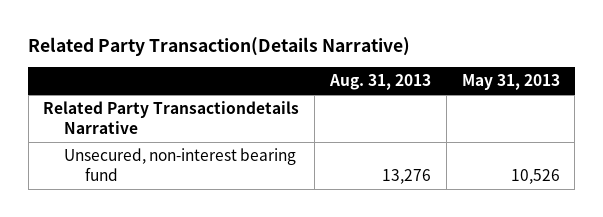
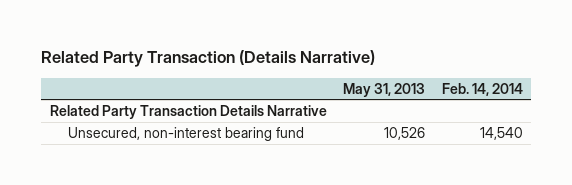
- Related Party Transaction(Details Narrative)
+ Related Party Transaction (Details Narrative)
- | Aug. 31, 2013 | May 31, 2013
+ | May 31, 2013 | Feb. 14, 2014
- Related Party Transactiondetails Narrative
+ Related Party Transaction Details Narrative

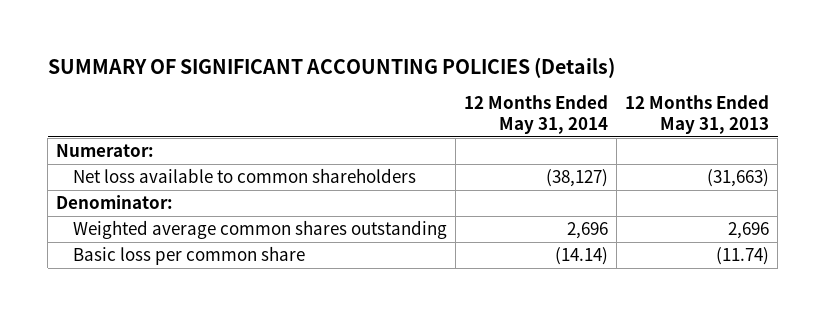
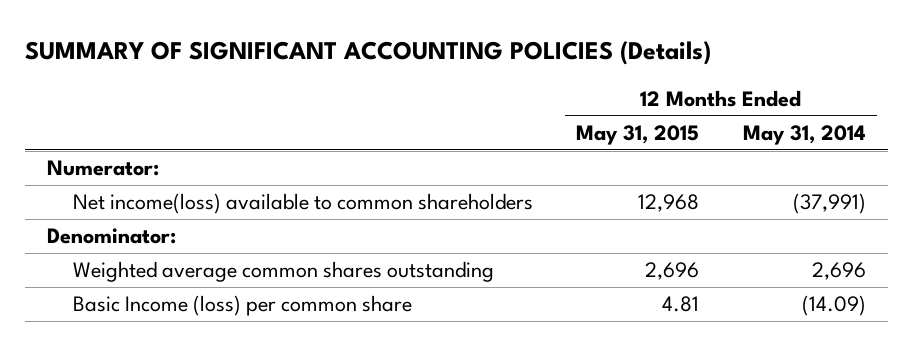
- | 12 Months Ended May 31, 2014 | 12 Months Ended May 31, 2013
+ | 12 Months Ended May 31, 2015 | 12 Months Ended May 31, 2014
- Net loss available to common shareholders | (38,127) | (31,663)
+ Net income(loss) available to common shareholders | 12,968 | (37,991)
- Basic loss per common share | (14.14) | (11.74)
+ Basic Income (loss) per common share | 4.81 | (14.09)

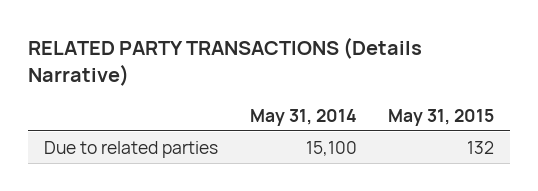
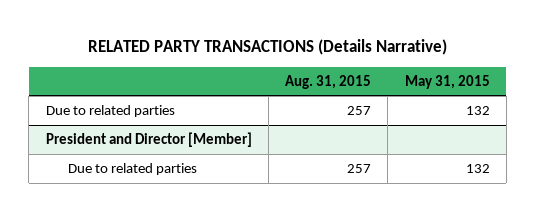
- | May 31, 2014 | May 31, 2015
+ | Aug. 31, 2015 | May 31, 2015
+ President and Director [Member]
+ Due to related parties | 257 | 132

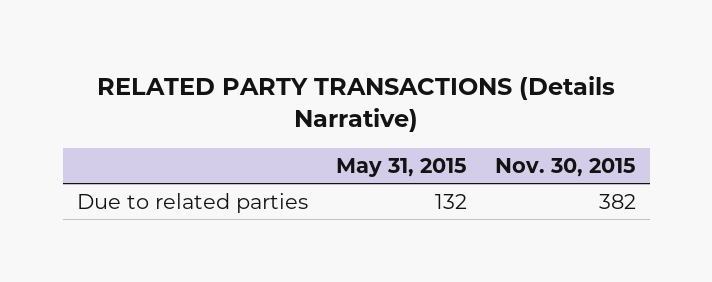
- | Aug. 31, 2015 | May 31, 2015
+ | May 31, 2015 | Nov. 30, 2015
- President and Director [Member]
- Due to related parties | 257 | 132

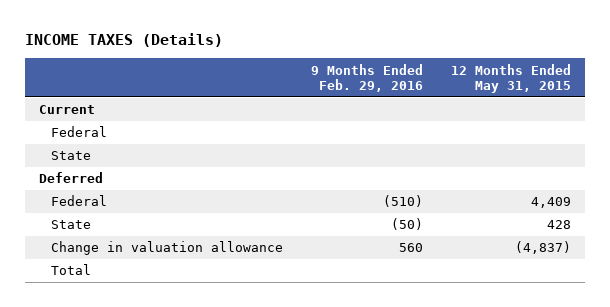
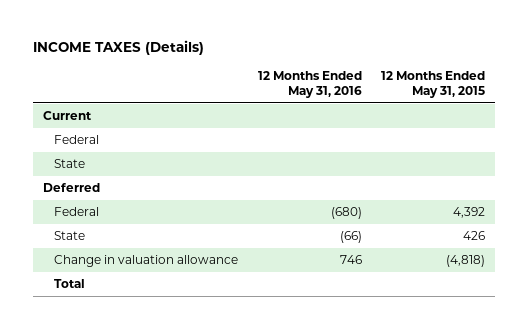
- | 9 Months Ended Feb. 29, 2016 | 12 Months Ended May 31, 2015
+ | 12 Months Ended May 31, 2016 | 12 Months Ended May 31, 2015
- Federal | (510) | 4,409
- State | (50) | 428
- Change in valuation allowance | 560 | (4,837)
+ Federal | (680) | 4,392
+ State | (66) | 426
+ Change in valuation allowance | 746 | (4,818)

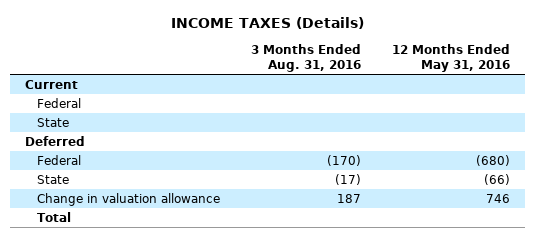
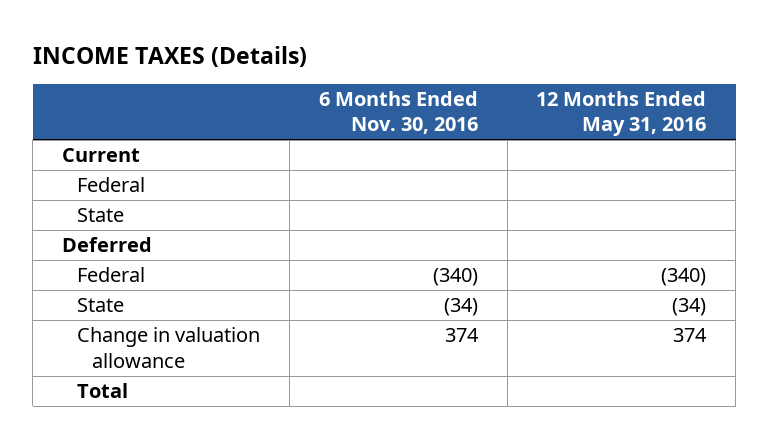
- | 3 Months Ended Aug. 31, 2016 | 12 Months Ended May 31, 2016
+ | 6 Months Ended Nov. 30, 2016 | 12 Months Ended May 31, 2016
- Federal | (170) | (680)
- State | (17) | (66)
- Change in valuation allowance | 187 | 746
+ Federal | (340) | (340)
+ State | (34) | (34)
+ Change in valuation allowance | 374 | 374

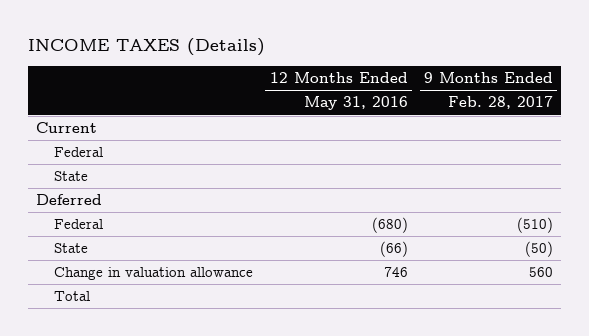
- | 6 Months Ended Nov. 30, 2016 | 12 Months Ended May 31, 2016
+ | 12 Months Ended May 31, 2016 | 9 Months Ended Feb. 28, 2017
- Federal | (340) | (340)
- State | (34) | (34)
- Change in valuation allowance | 374 | 374
+ Federal | (680) | (510)
+ State | (66) | (50)
+ Change in valuation allowance | 746 | 560

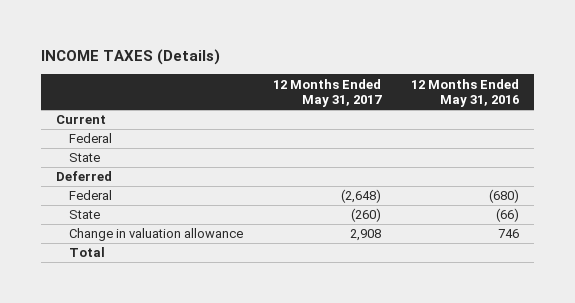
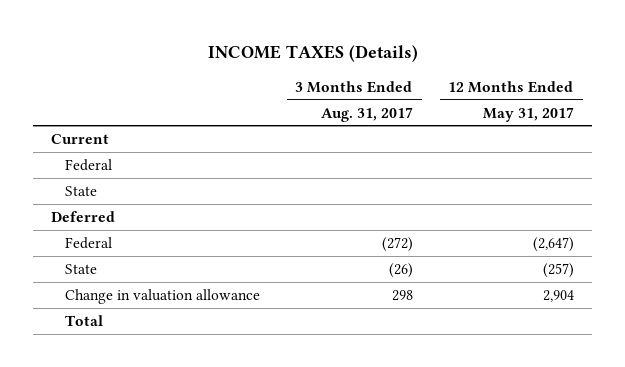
- | 12 Months Ended May 31, 2017 | 12 Months Ended May 31, 2016
+ | 3 Months Ended Aug. 31, 2017 | 12 Months Ended May 31, 2017
- Federal | (2,648) | (680)
- State | (260) | (66)
- Change in valuation allowance | 2,908 | 746
+ Federal | (272) | (2,647)
+ State | (26) | (257)
+ Change in valuation allowance | 298 | 2,904

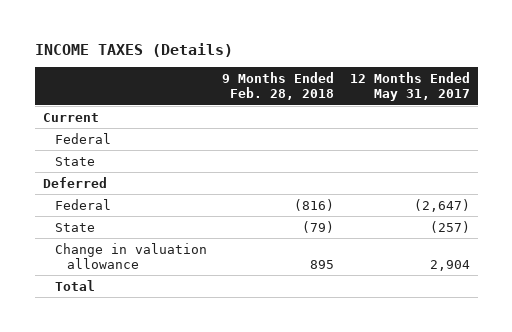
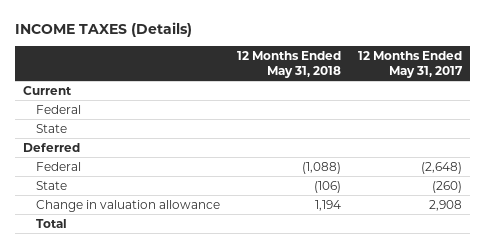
- | 9 Months Ended Feb. 28, 2018 | 12 Months Ended May 31, 2017
+ | 12 Months Ended May 31, 2018 | 12 Months Ended May 31, 2017
- Federal | (816) | (2,647)
- State | (79) | (257)
- Change in valuation allowance | 895 | 2,904
+ Federal | (1,088) | (2,648)
+ State | (106) | (260)
+ Change in valuation allowance | 1,194 | 2,908

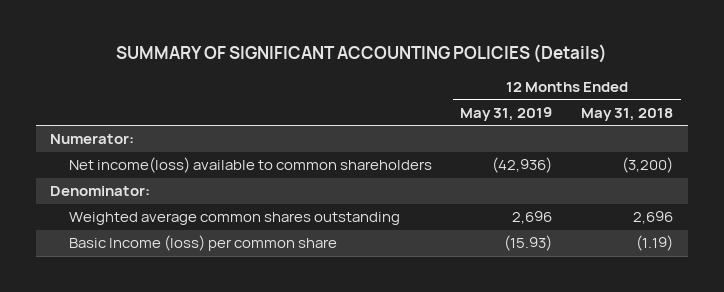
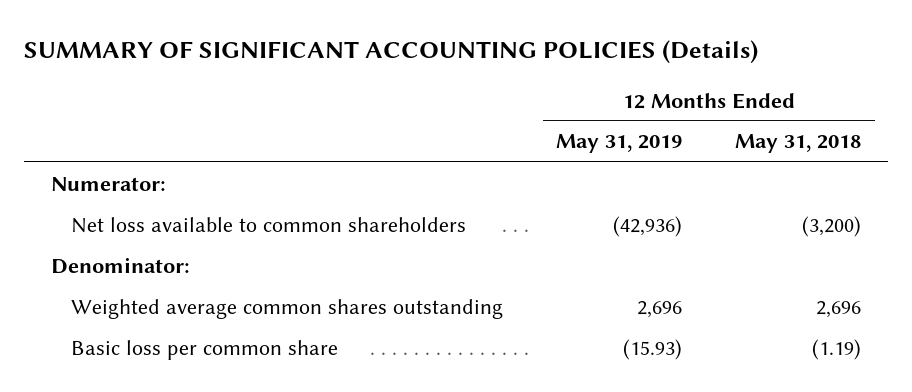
- Net income(loss) available to common shareholders | (42,936) | (3,200)
+ Net loss available to common shareholders | (42,936) | (3,200)
- Basic Income (loss) per common share | (15.93) | (1.19)
+ Basic loss per common share | (15.93) | (1.19)

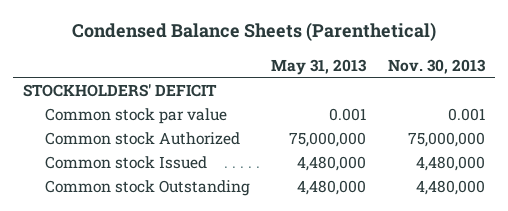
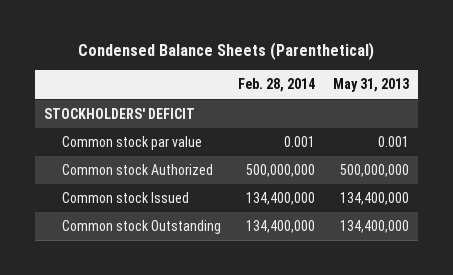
- | May 31, 2013 | Nov. 30, 2013
+ | Feb. 28, 2014 | May 31, 2013
- Common stock Authorized | 75,000,000 | 75,000,000
- Common stock Issued | 4,480,000 | 4,480,000
- Common stock Outstanding | 4,480,000 | 4,480,000
+ Common stock Authorized | 500,000,000 | 500,000,000
+ Common stock Issued | 134,400,000 | 134,400,000
+ Common stock Outstanding | 134,400,000 | 134,400,000

